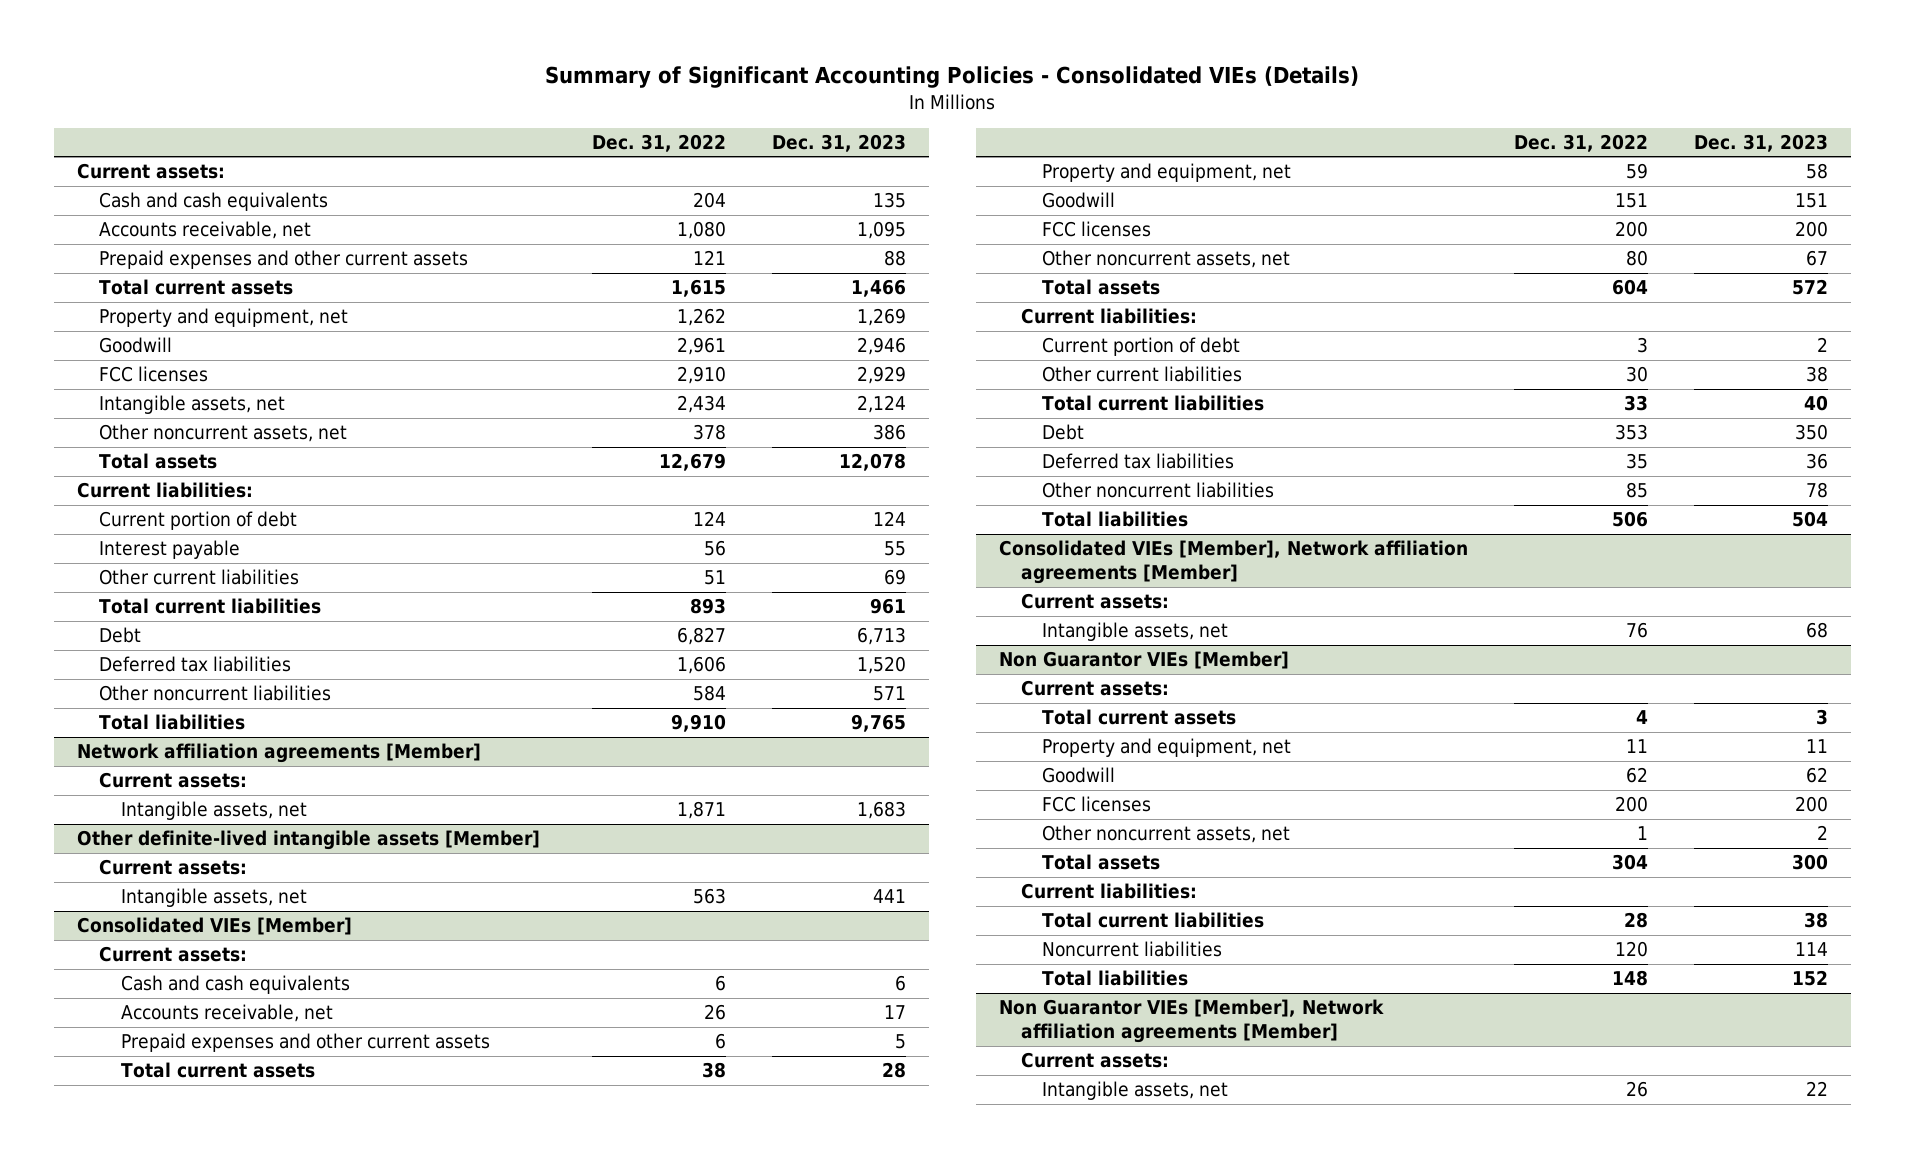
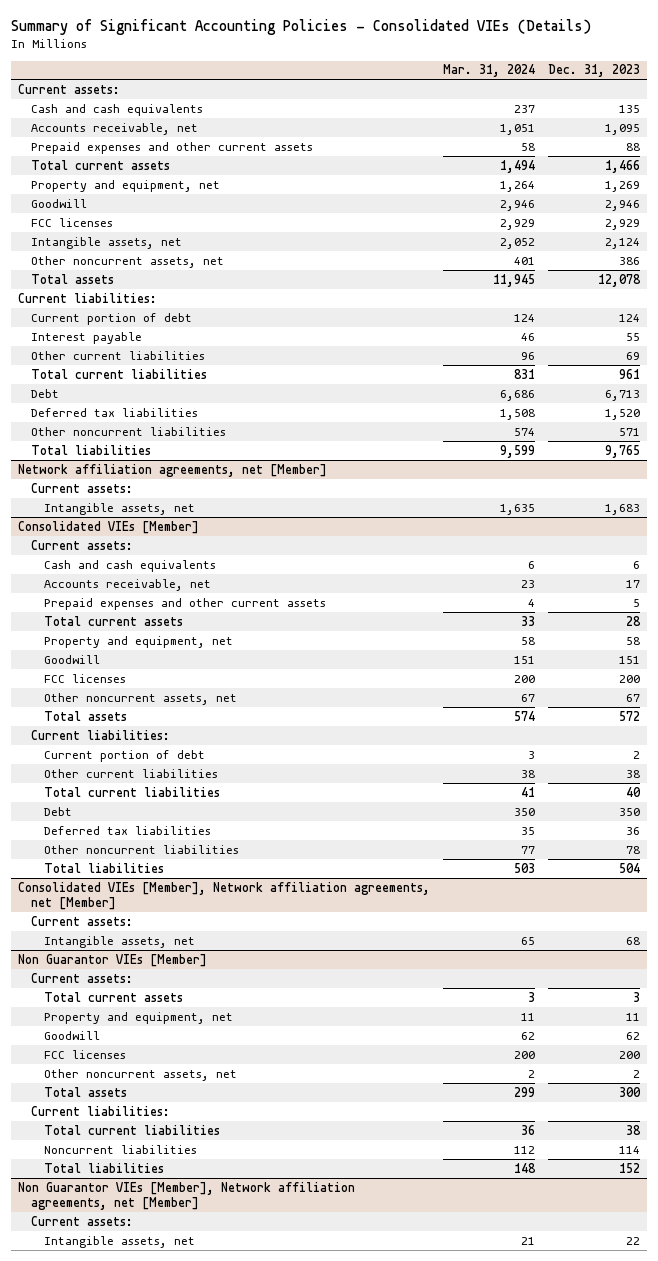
- | Dec. 31, 2022 | Dec. 31, 2023
+ | Mar. 31, 2024 | Dec. 31, 2023
- Network affiliation agreements [Member]
+ Network affiliation agreements, net [Member]
- Other definite-lived intangible assets [Member]
- Current assets:
- Intangible assets, net | 563 | 441
- Consolidated VIEs [Member], Network affiliation agreements [Member]
+ Consolidated VIEs [Member], Network affiliation agreements, net [Member]
- Non Guarantor VIEs [Member], Network affiliation agreements [Member]
+ Non Guarantor VIEs [Member], Network affiliation agreements, net [Member]

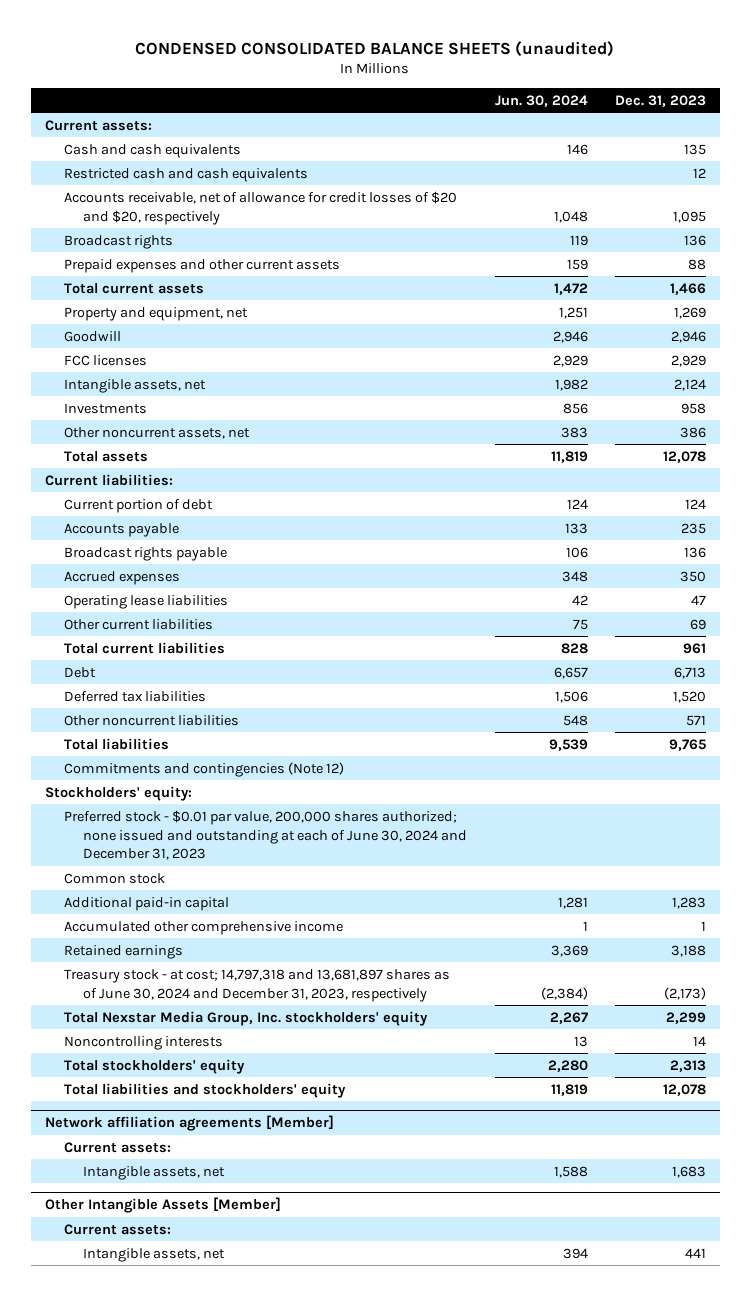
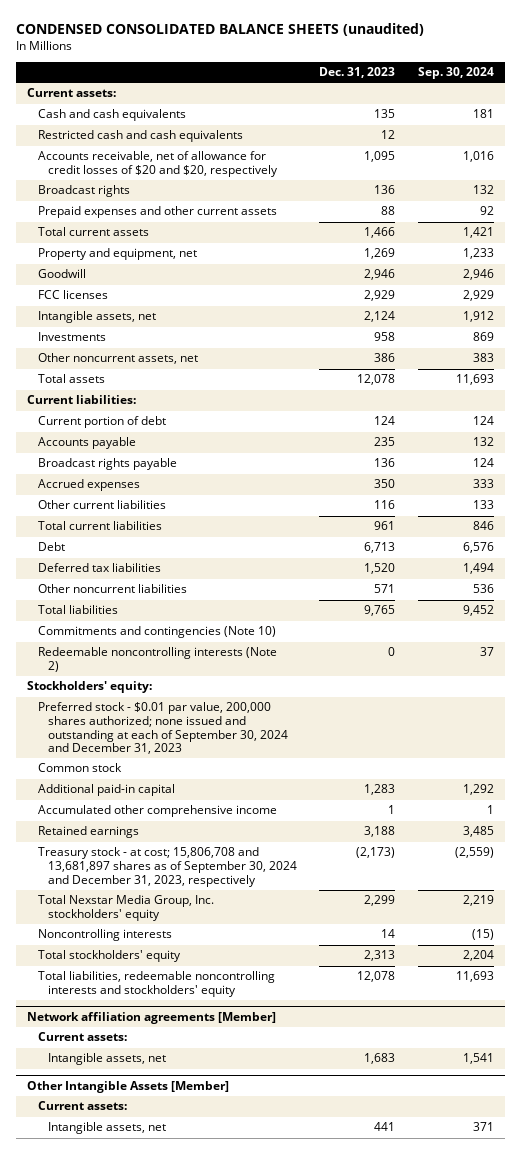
- | Jun. 30, 2024 | Dec. 31, 2023
+ | Dec. 31, 2023 | Sep. 30, 2024
- Operating lease liabilities | 42 | 47
- Other current liabilities | 75 | 69
+ Other current liabilities | 116 | 133
- Commitments and contingencies (Note 12)
+ Commitments and contingencies (Note 10)
+ Redeemable noncontrolling interests (Note 2) | 0 | 37
- Preferred stock - $0.01 par value, 200,000 shares authorized; none issued and outstanding at each of June 30, 2024 and December 31, 2023
+ Preferred stock - $0.01 par value, 200,000 shares authorized; none issued and outstanding at each of September 30, 2024 and December 31, 2023
- Treasury stock - at cost; 14,797,318 and 13,681,897 shares as of June 30, 2024 and December 31, 2023, respectively | (2,384) | (2,173)
+ Treasury stock - at cost; 15,806,708 and 13,681,897 shares as of September 30, 2024 and December 31, 2023, respectively | (2,173) | (2,559)
- Total liabilities and stockholders' equity | 11,819 | 12,078
+ Total liabilities, redeemable noncontrolling interests and stockholders' equity | 12,078 | 11,693

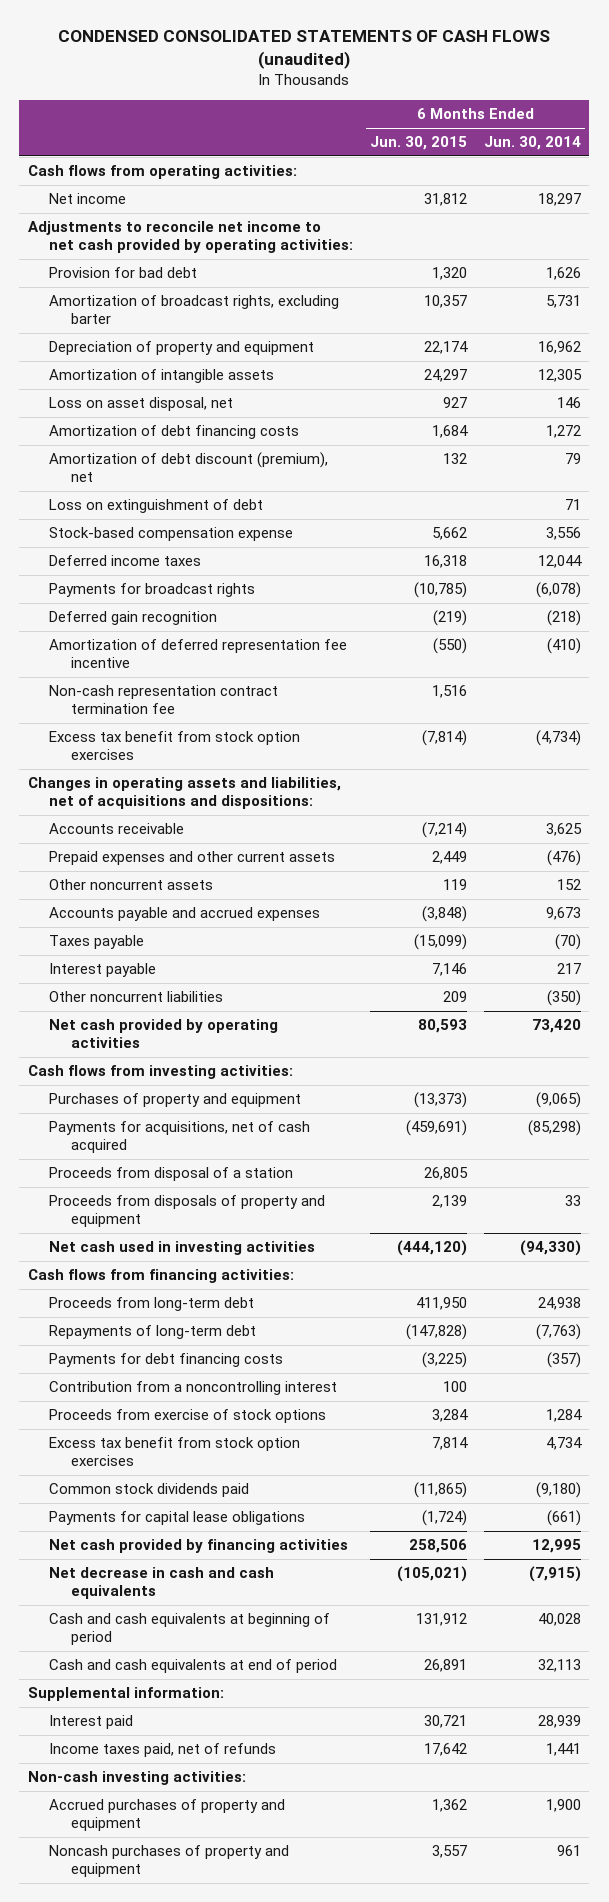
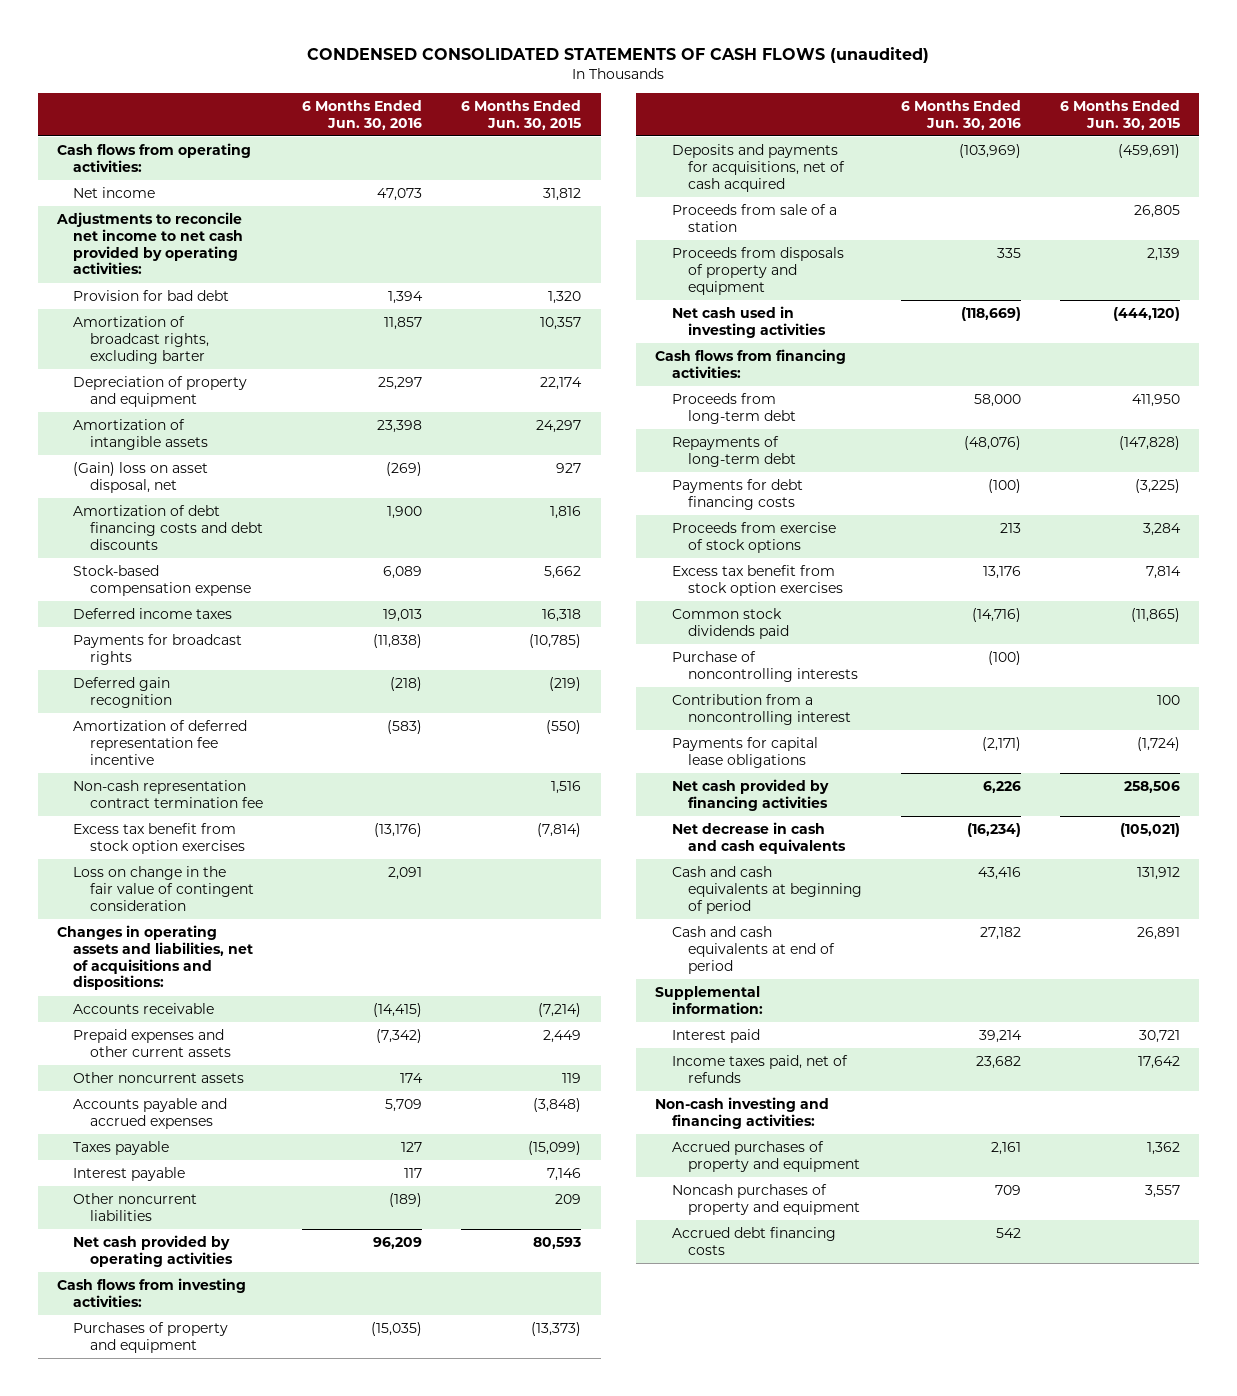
- | 6 Months Ended Jun. 30, 2015 | 6 Months Ended Jun. 30, 2014
+ | 6 Months Ended Jun. 30, 2016 | 6 Months Ended Jun. 30, 2015
- Loss on asset disposal, net | 927 | 146
- Amortization of debt financing costs | 1,684 | 1,272
- Amortization of debt discount (premium), net | 132 | 79
- Loss on extinguishment of debt | | 71
+ (Gain) loss on asset disposal, net | (269) | 927
+ Amortization of debt financing costs and debt discounts | 1,900 | 1,816
+ Loss on change in the fair value of contingent consideration | 2,091 |
- Payments for acquisitions, net of cash acquired | (459,691) | (85,298)
- Proceeds from disposal of a station | 26,805 |
+ Deposits and payments for acquisitions, net of cash acquired | (103,969) | (459,691)
+ Proceeds from sale of a station | | 26,805
+ Purchase of noncontrolling interests | (100) |
moved down: Contribution from a noncontrolling interest | | 100
- Non-cash investing activities:
+ Non-cash investing and financing activities:
+ Accrued debt financing costs | 542 |

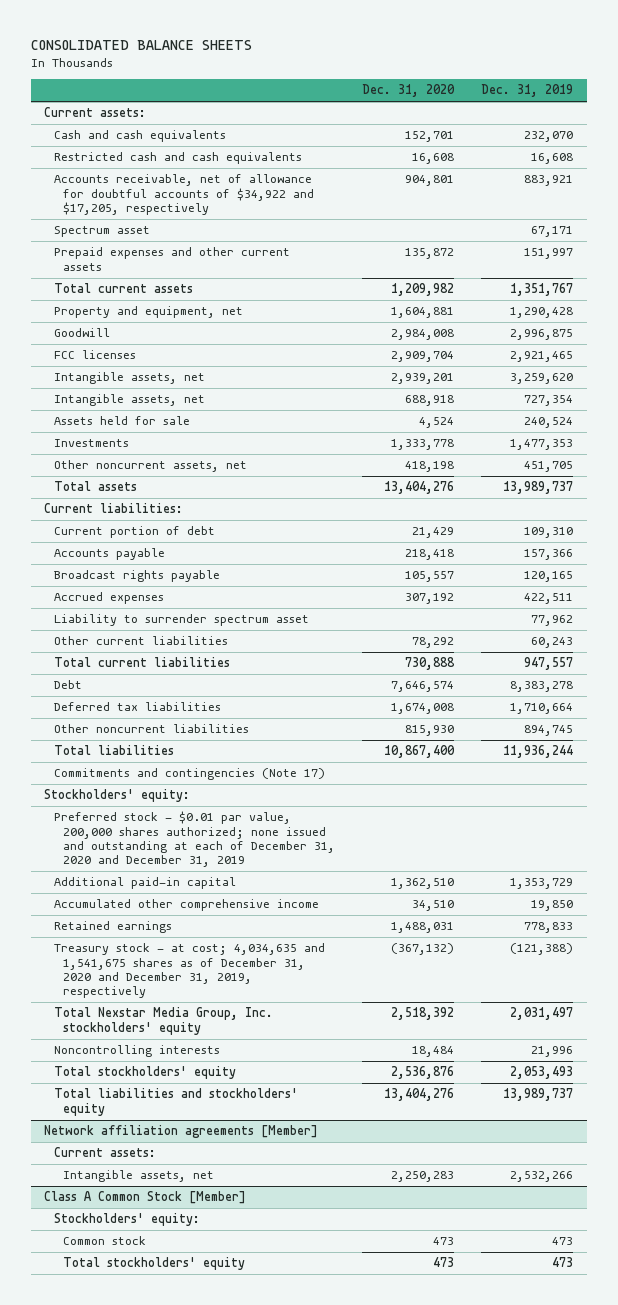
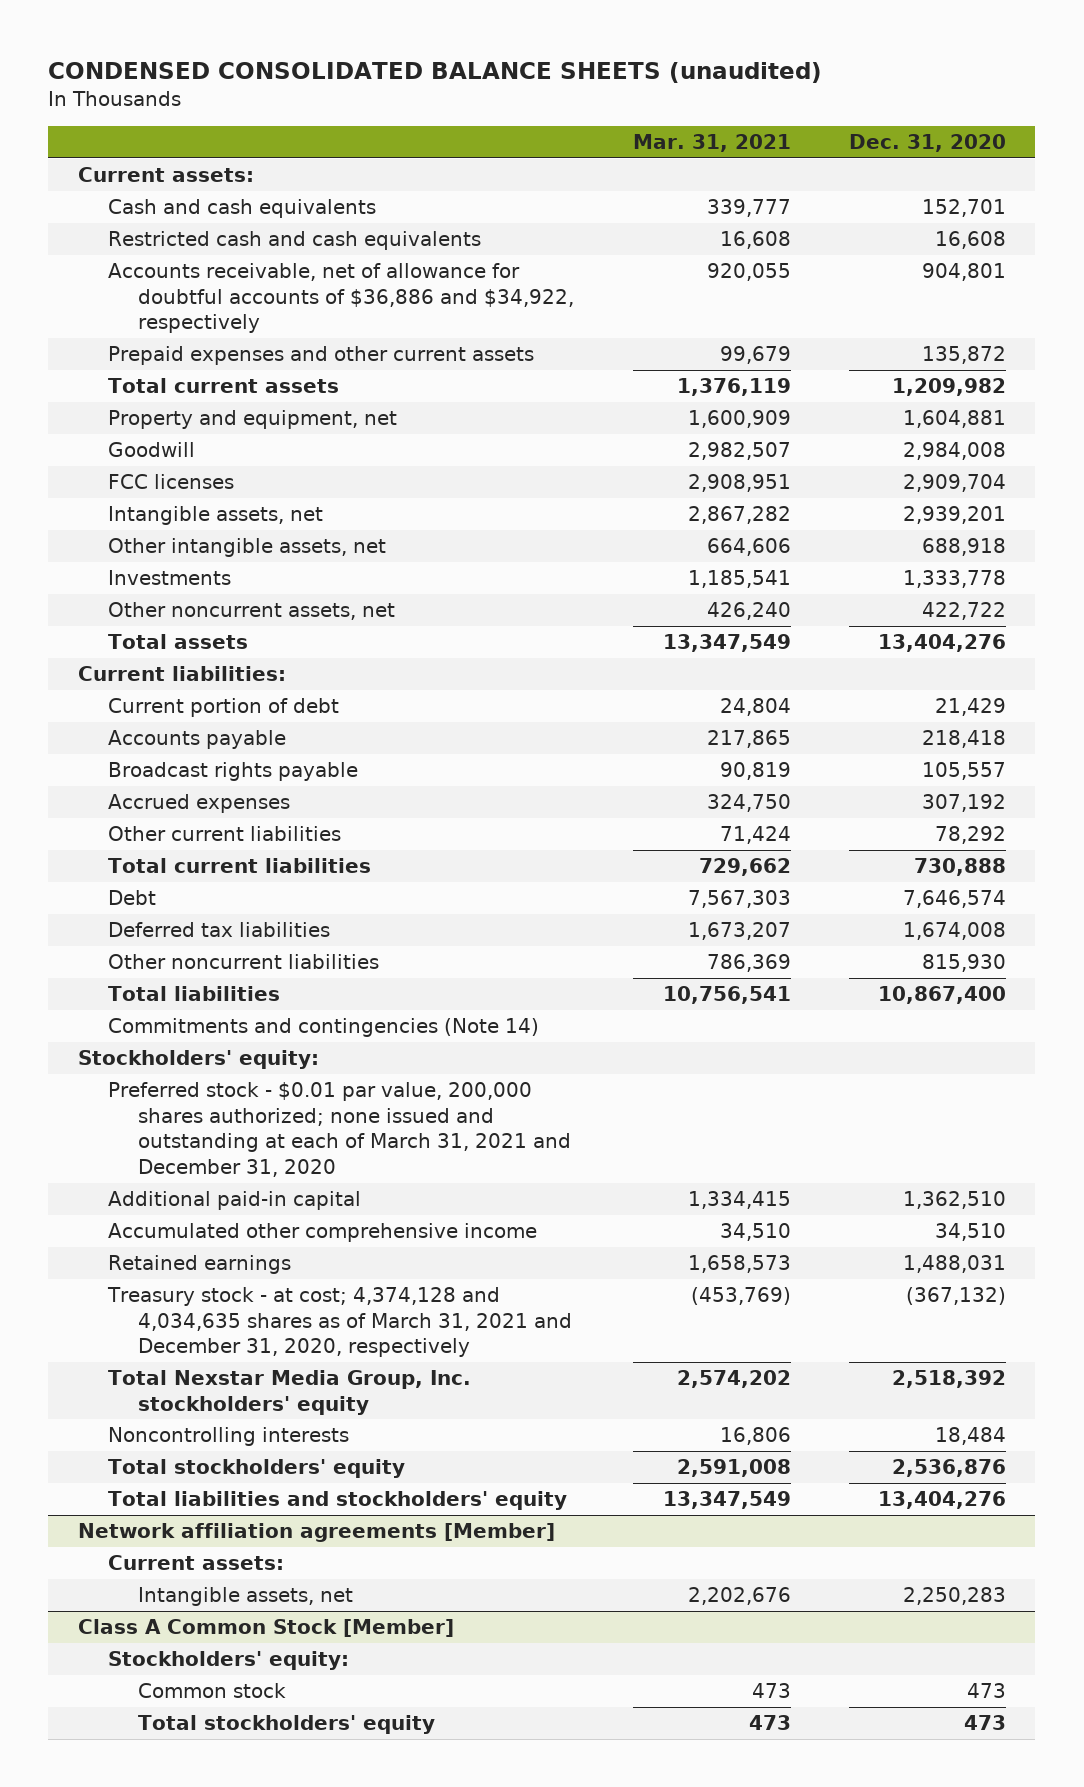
- CONSOLIDATED BALANCE SHEETS
+ CONDENSED CONSOLIDATED BALANCE SHEETS (unaudited)
- | Dec. 31, 2020 | Dec. 31, 2019
+ | Mar. 31, 2021 | Dec. 31, 2020
- Accounts receivable, net of allowance for doubtful accounts of $34,922 and $17,205, respectively | 904,801 | 883,921
- Spectrum asset | | 67,171
+ Accounts receivable, net of allowance for doubtful accounts of $36,886 and $34,922, respectively | 920,055 | 904,801
- Intangible assets, net | 688,918 | 727,354
- Assets held for sale | 4,524 | 240,524
+ Other intangible assets, net | 664,606 | 688,918
- Other noncurrent assets, net | 418,198 | 451,705
+ Other noncurrent assets, net | 426,240 | 422,722
- Liability to surrender spectrum asset | | 77,962
- Commitments and contingencies (Note 17)
+ Commitments and contingencies (Note 14)
- Preferred stock - $0.01 par value, 200,000 shares authorized; none issued and outstanding at each of December 31, 2020 and December 31, 2019
+ Preferred stock - $0.01 par value, 200,000 shares authorized; none issued and outstanding at each of March 31, 2021 and December 31, 2020
- Treasury stock - at cost; 4,034,635 and 1,541,675 shares as of December 31, 2020 and December 31, 2019, respectively | (367,132) | (121,388)
+ Treasury stock - at cost; 4,374,128 and 4,034,635 shares as of March 31, 2021 and December 31, 2020, respectively | (453,769) | (367,132)

